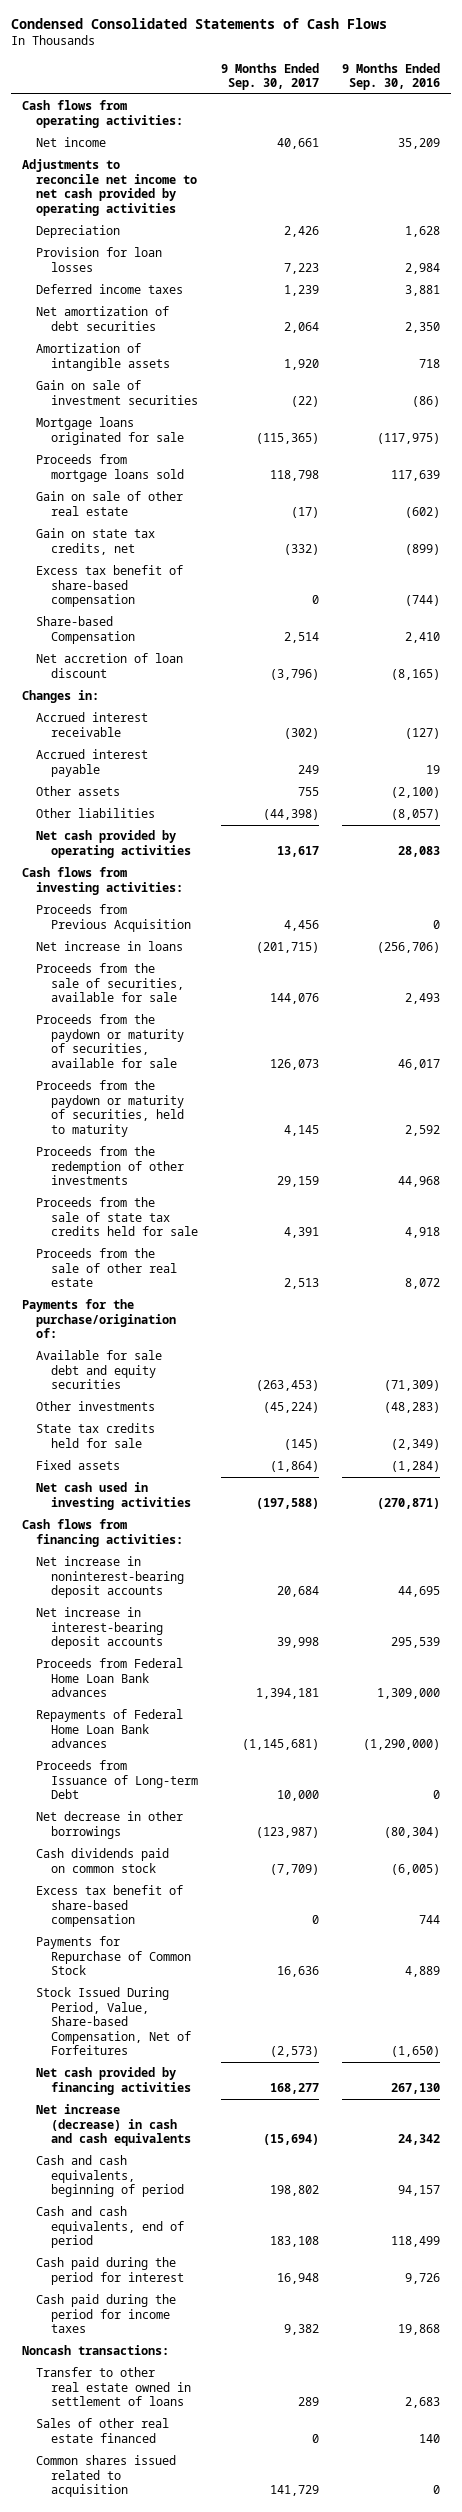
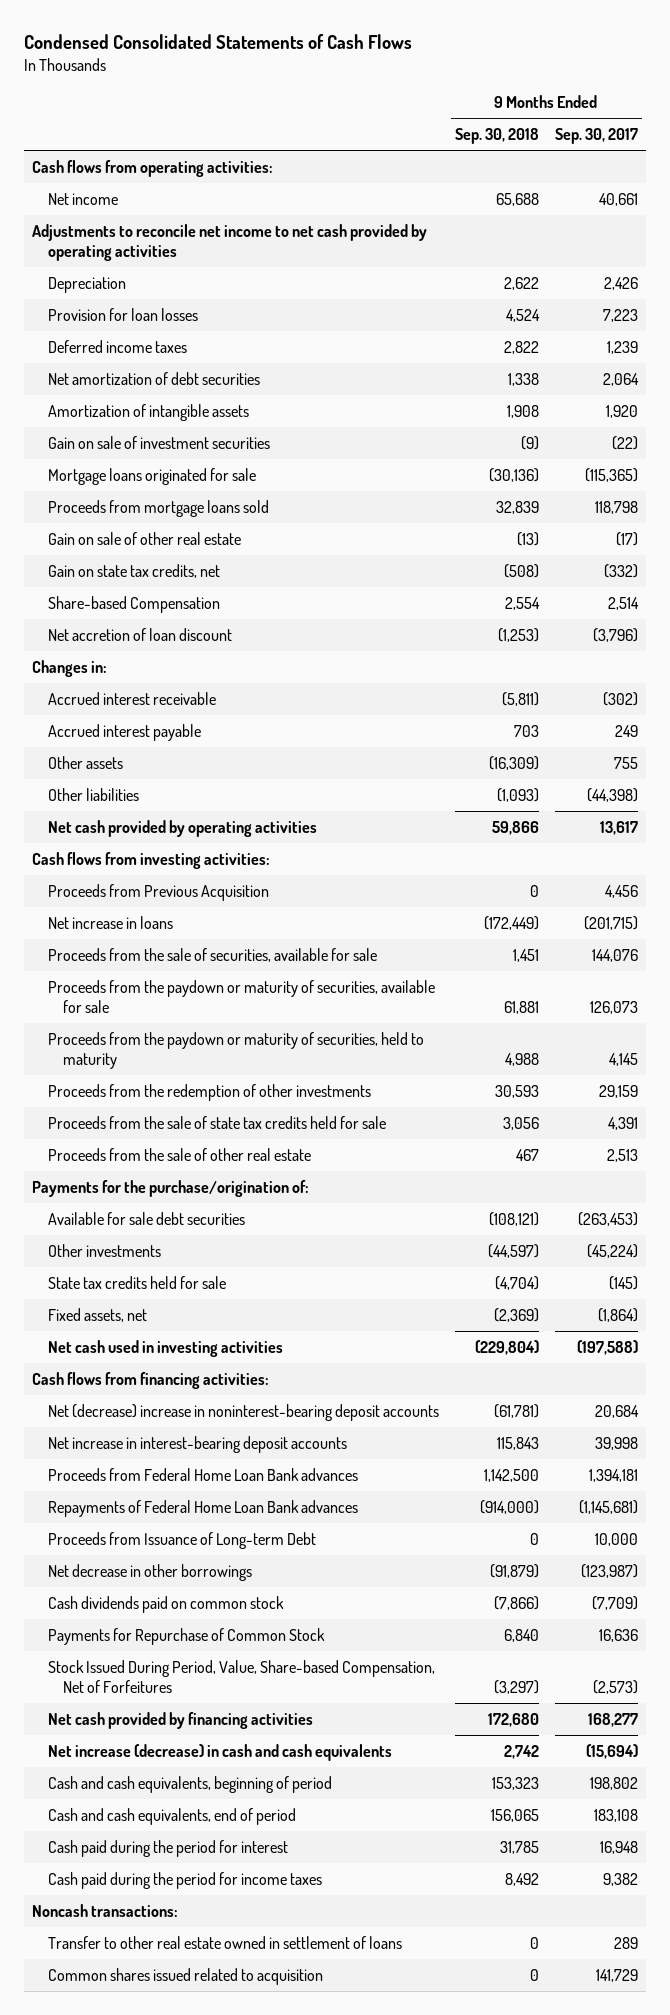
- | 9 Months Ended Sep. 30, 2017 | 9 Months Ended Sep. 30, 2016
+ | 9 Months Ended Sep. 30, 2018 | 9 Months Ended Sep. 30, 2017
- Excess tax benefit of share-based compensation | 0 | (744)
- Available for sale debt and equity securities | (263,453) | (71,309)
+ Available for sale debt securities | (108,121) | (263,453)
- Fixed assets | (1,864) | (1,284)
+ Fixed assets, net | (2,369) | (1,864)
- Net increase in noninterest-bearing deposit accounts | 20,684 | 44,695
+ Net (decrease) increase in noninterest-bearing deposit accounts | (61,781) | 20,684
- Excess tax benefit of share-based compensation | 0 | 744
- Sales of other real estate financed | 0 | 140

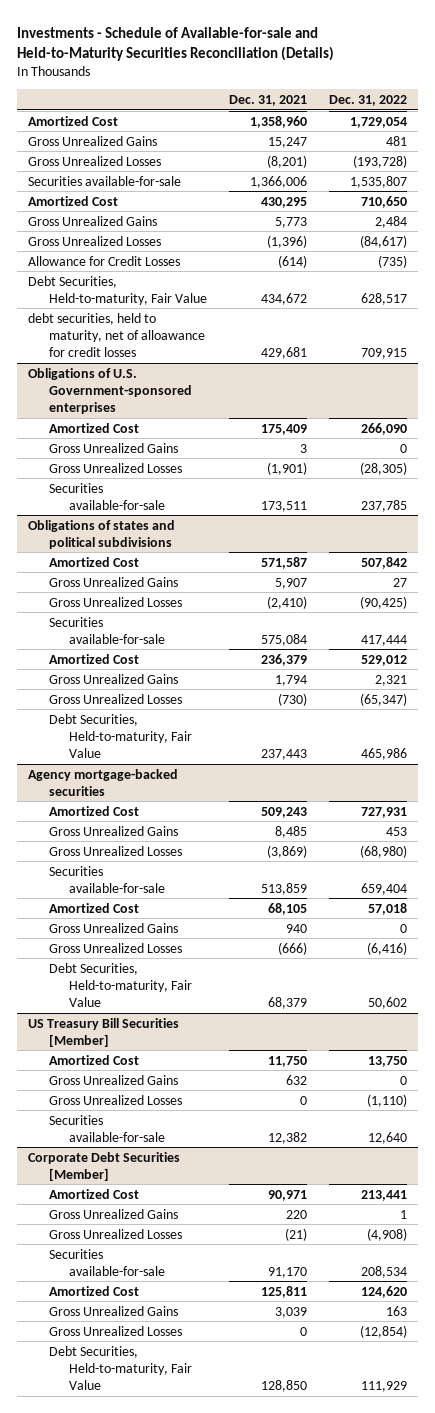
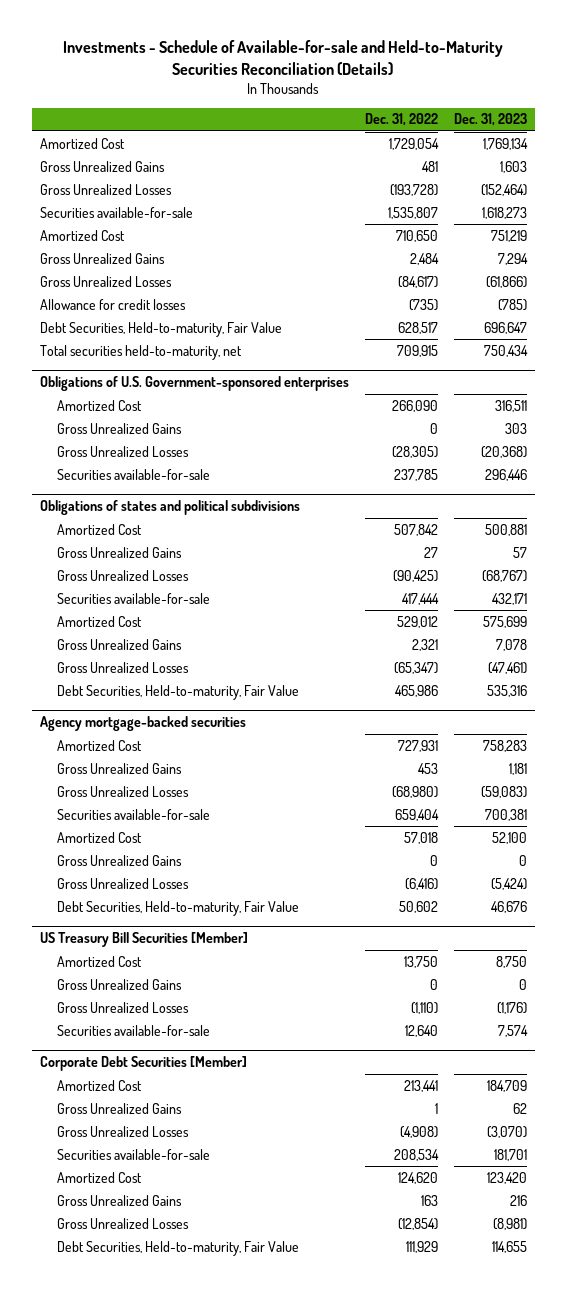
- | Dec. 31, 2021 | Dec. 31, 2022
+ | Dec. 31, 2022 | Dec. 31, 2023
- Allowance for Credit Losses | (614) | (735)
+ Allowance for credit losses | (735) | (785)
- debt securities, held to maturity, net of alloawance for credit losses | 429,681 | 709,915
+ Total securities held-to-maturity, net | 709,915 | 750,434

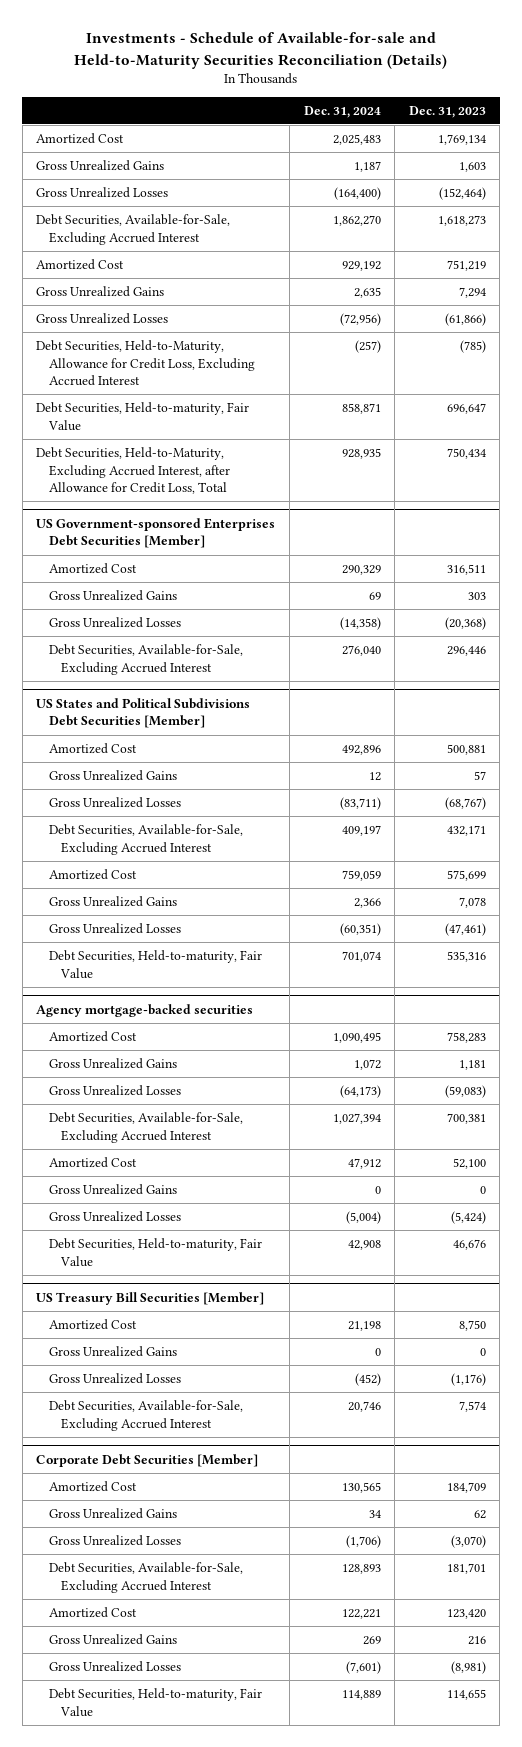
- | Dec. 31, 2022 | Dec. 31, 2023
+ | Dec. 31, 2024 | Dec. 31, 2023
- Securities available-for-sale | 1,535,807 | 1,618,273
+ Debt Securities, Available-for-Sale, Excluding Accrued Interest | 1,862,270 | 1,618,273
- Allowance for credit losses | (735) | (785)
+ Debt Securities, Held-to-Maturity, Allowance for Credit Loss, Excluding Accrued Interest | (257) | (785)
- Total securities held-to-maturity, net | 709,915 | 750,434
- Obligations of U.S. Government-sponsored enterprises
+ Debt Securities, Held-to-Maturity, Excluding Accrued Interest, after Allowance for Credit Loss, Total | 928,935 | 750,434
+ US Government-sponsored Enterprises Debt Securities [Member]
- Securities available-for-sale | 237,785 | 296,446
- Obligations of states and political subdivisions
+ Debt Securities, Available-for-Sale, Excluding Accrued Interest | 276,040 | 296,446
+ US States and Political Subdivisions Debt Securities [Member]
- Securities available-for-sale | 417,444 | 432,171
+ Debt Securities, Available-for-Sale, Excluding Accrued Interest | 409,197 | 432,171
@ Agency mortgage-backed securities
- Securities available-for-sale | 659,404 | 700,381
+ Debt Securities, Available-for-Sale, Excluding Accrued Interest | 1,027,394 | 700,381
@ US Treasury Bill Securities [Member]
- Securities available-for-sale | 12,640 | 7,574
+ Debt Securities, Available-for-Sale, Excluding Accrued Interest | 20,746 | 7,574
@ Corporate Debt Securities [Member]
- Securities available-for-sale | 208,534 | 181,701
+ Debt Securities, Available-for-Sale, Excluding Accrued Interest | 128,893 | 181,701

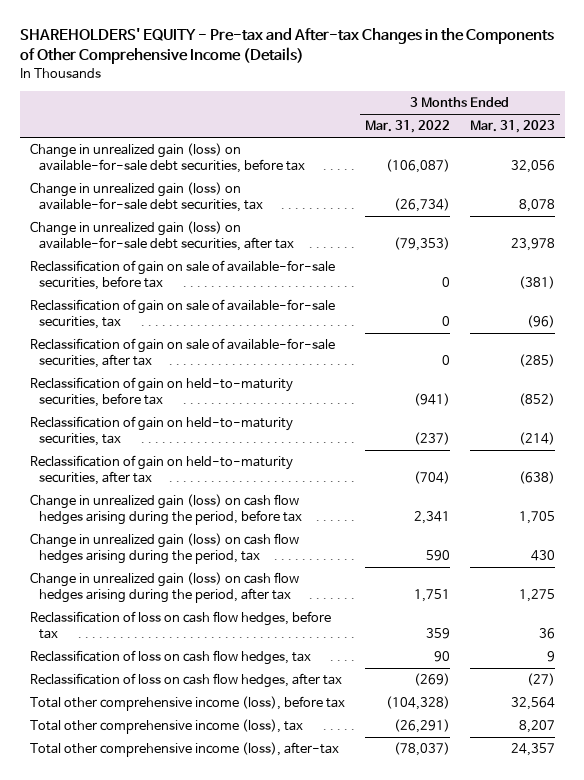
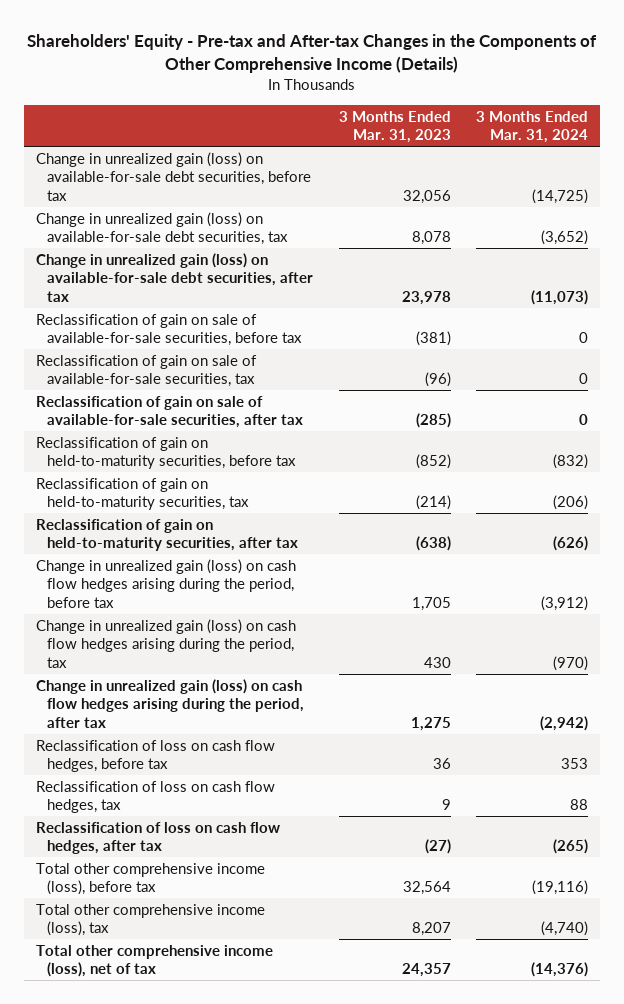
- SHAREHOLDERS' EQUITY - Pre-tax and After-tax Changes in the Components of Other Comprehensive Income (Details)
+ Shareholders' Equity - Pre-tax and After-tax Changes in the Components of Other Comprehensive Income (Details)
- | 3 Months Ended Mar. 31, 2022 | 3 Months Ended Mar. 31, 2023
+ | 3 Months Ended Mar. 31, 2023 | 3 Months Ended Mar. 31, 2024
- Total other comprehensive income (loss), after-tax | (78,037) | 24,357
+ Total other comprehensive income (loss), net of tax | 24,357 | (14,376)

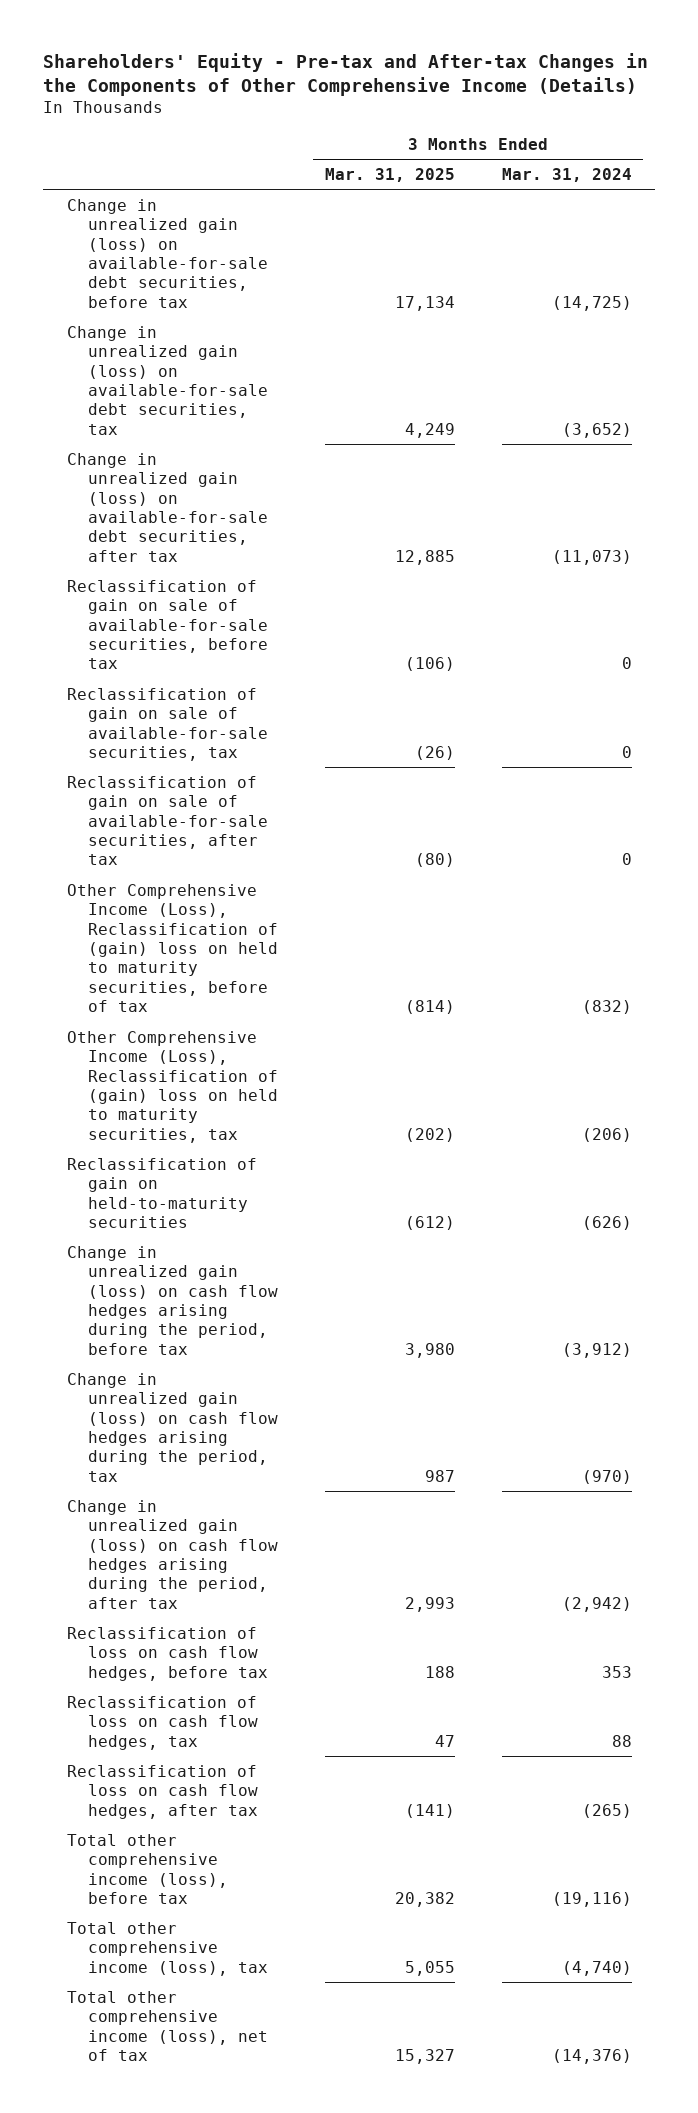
- | 3 Months Ended Mar. 31, 2023 | 3 Months Ended Mar. 31, 2024
+ | 3 Months Ended Mar. 31, 2025 | 3 Months Ended Mar. 31, 2024
- Reclassification of gain on held-to-maturity securities, before tax | (852) | (832)
- Reclassification of gain on held-to-maturity securities, tax | (214) | (206)
- Reclassification of gain on held-to-maturity securities, after tax | (638) | (626)
+ Other Comprehensive Income (Loss), Reclassification of (gain) loss on held to maturity securities, before of tax | (814) | (832)
+ Other Comprehensive Income (Loss), Reclassification of (gain) loss on held to maturity securities, tax | (202) | (206)
+ Reclassification of gain on held-to-maturity securities | (612) | (626)

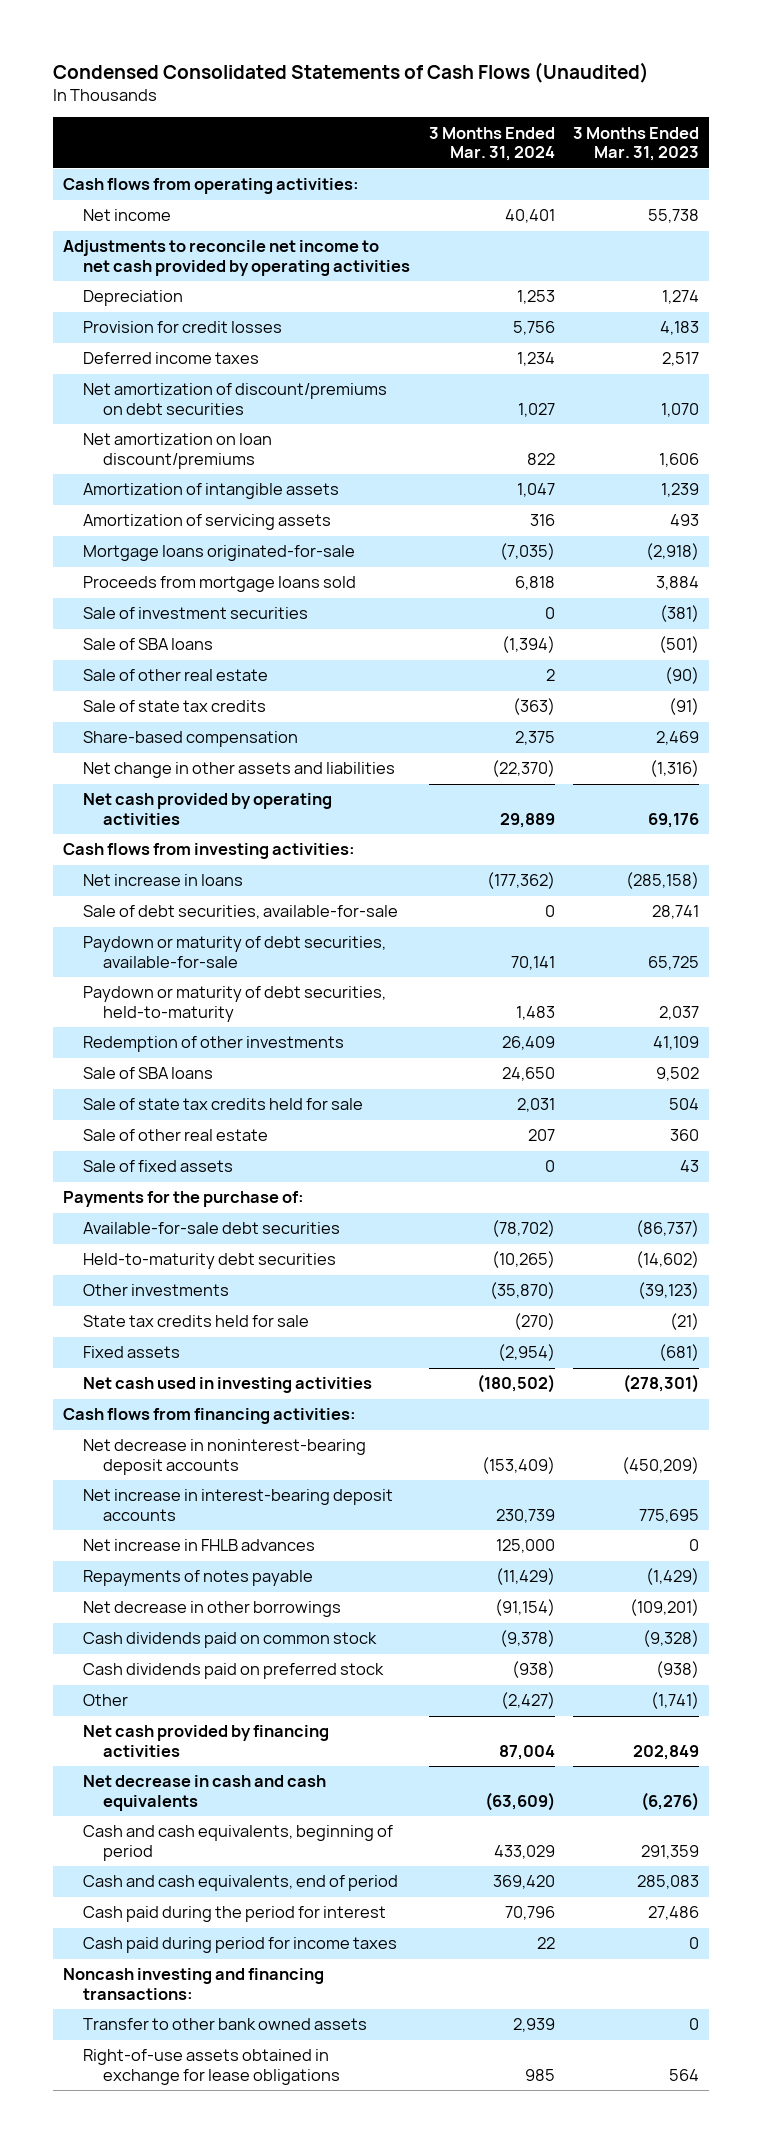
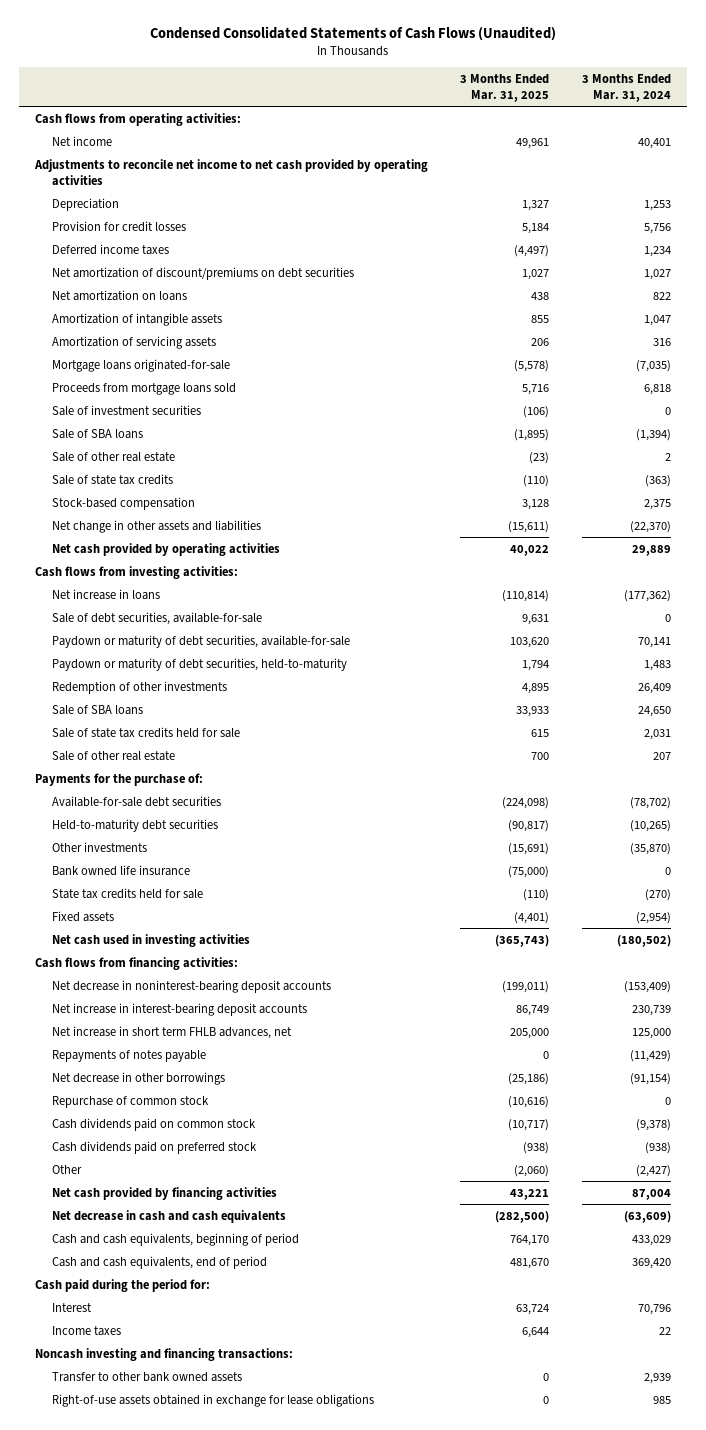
- | 3 Months Ended Mar. 31, 2024 | 3 Months Ended Mar. 31, 2023
+ | 3 Months Ended Mar. 31, 2025 | 3 Months Ended Mar. 31, 2024
- Net amortization on loan discount/premiums | 822 | 1,606
+ Net amortization on loans | 438 | 822
- Share-based compensation | 2,375 | 2,469
+ Stock-based compensation | 3,128 | 2,375
- Sale of fixed assets | 0 | 43
+ Bank owned life insurance | (75,000) | 0
- Net increase in FHLB advances | 125,000 | 0
+ Net increase in short term FHLB advances, net | 205,000 | 125,000
+ Repurchase of common stock | (10,616) | 0
- Cash paid during the period for interest | 70,796 | 27,486
- Cash paid during period for income taxes | 22 | 0
+ Cash paid during the period for:
+ Interest | 63,724 | 70,796
+ Income taxes | 6,644 | 22

